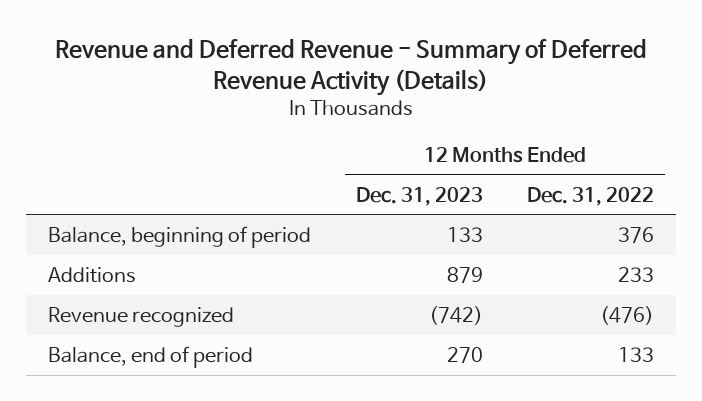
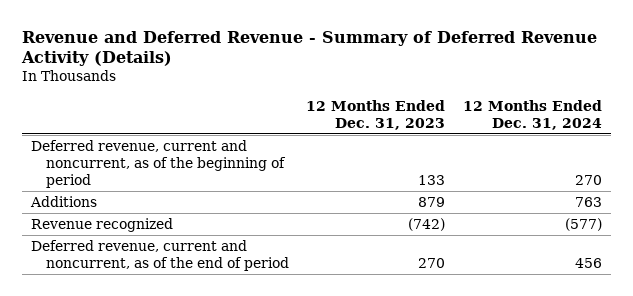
- | 12 Months Ended Dec. 31, 2023 | 12 Months Ended Dec. 31, 2022
+ | 12 Months Ended Dec. 31, 2023 | 12 Months Ended Dec. 31, 2024
- Balance, beginning of period | 133 | 376
+ Deferred revenue, current and noncurrent, as of the beginning of period | 133 | 270
- Balance, end of period | 270 | 133
+ Deferred revenue, current and noncurrent, as of the end of period | 270 | 456

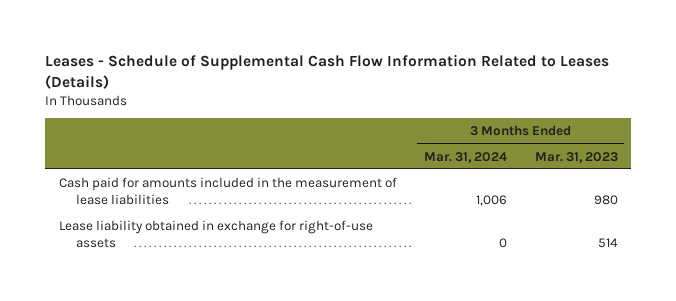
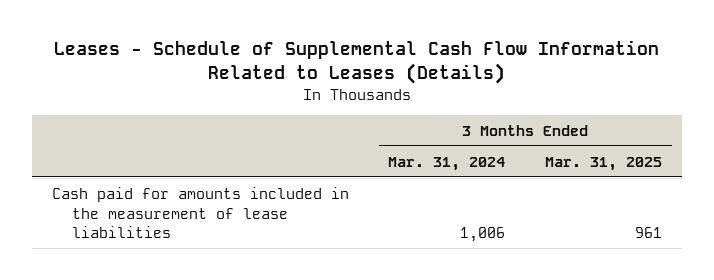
- | 3 Months Ended Mar. 31, 2024 | 3 Months Ended Mar. 31, 2023
+ | 3 Months Ended Mar. 31, 2024 | 3 Months Ended Mar. 31, 2025
- Lease liability obtained in exchange for right-of-use assets | 0 | 514

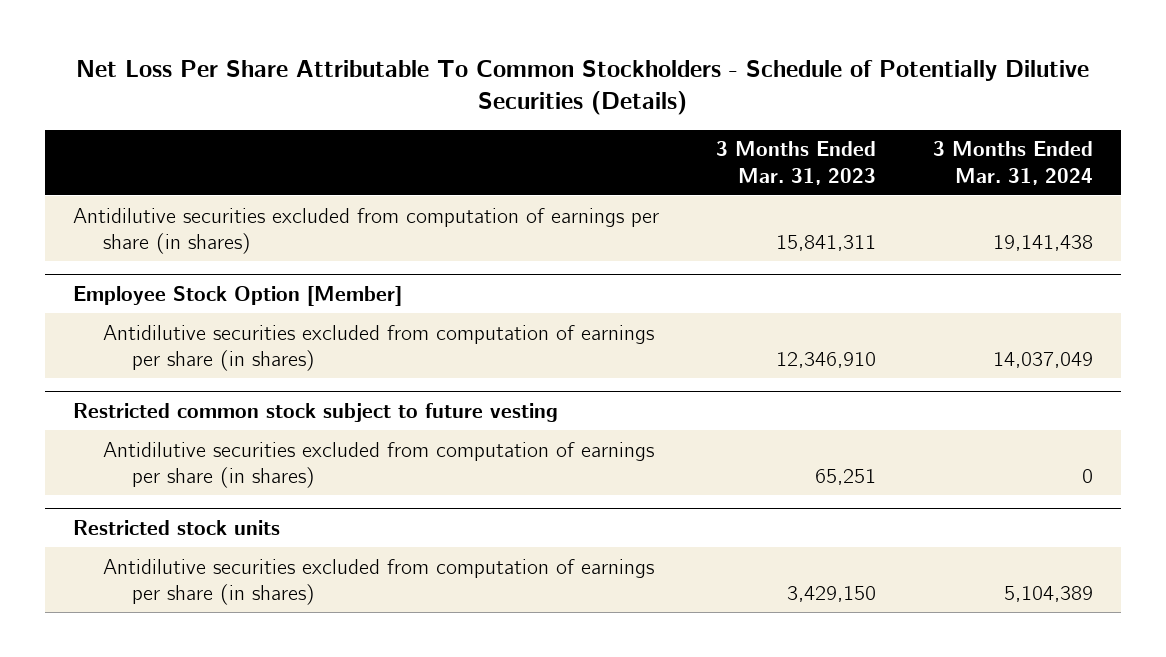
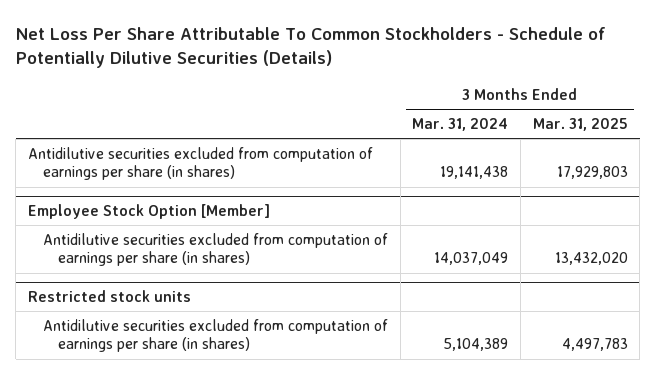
- | 3 Months Ended Mar. 31, 2023 | 3 Months Ended Mar. 31, 2024
+ | 3 Months Ended Mar. 31, 2024 | 3 Months Ended Mar. 31, 2025
- Restricted common stock subject to future vesting
- Antidilutive securities excluded from computation of earnings per share (in shares) | 65,251 | 0

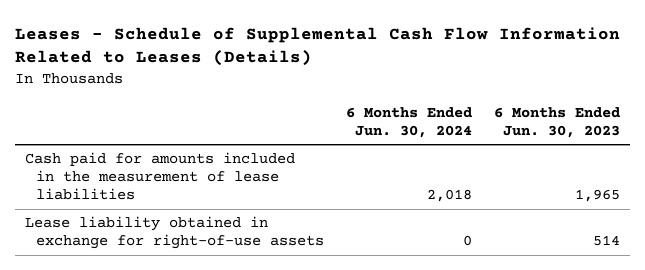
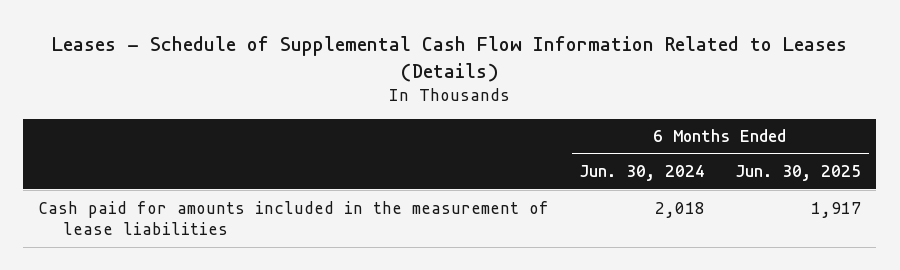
- | 6 Months Ended Jun. 30, 2024 | 6 Months Ended Jun. 30, 2023
+ | 6 Months Ended Jun. 30, 2024 | 6 Months Ended Jun. 30, 2025
- Lease liability obtained in exchange for right-of-use assets | 0 | 514

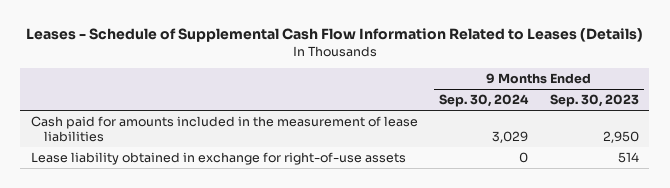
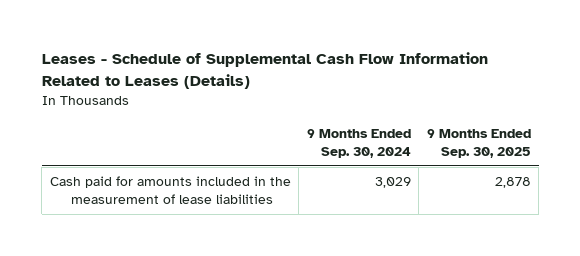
- | 9 Months Ended Sep. 30, 2024 | 9 Months Ended Sep. 30, 2023
+ | 9 Months Ended Sep. 30, 2024 | 9 Months Ended Sep. 30, 2025
- Lease liability obtained in exchange for right-of-use assets | 0 | 514

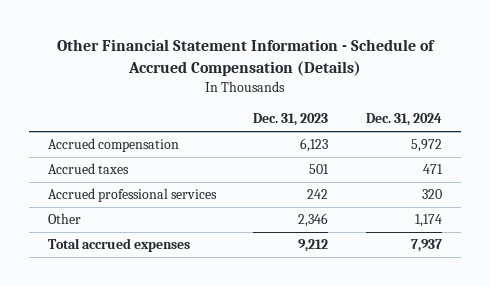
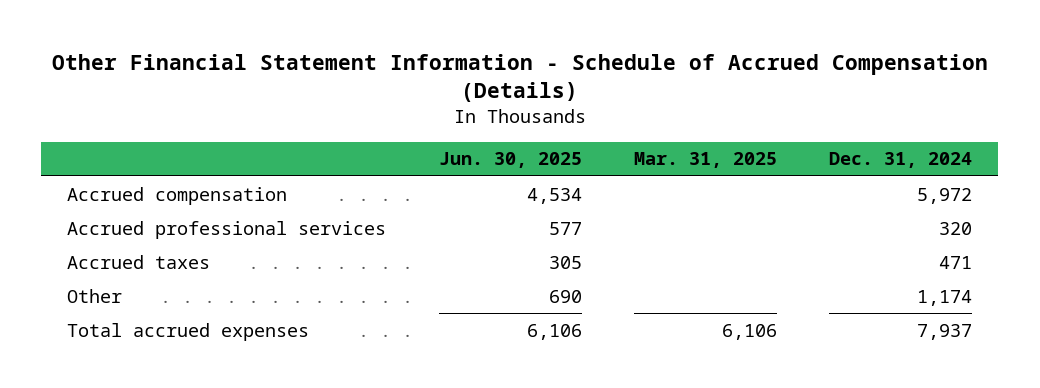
- | Dec. 31, 2023 | Dec. 31, 2024
+ | Jun. 30, 2025 | Mar. 31, 2025 | Dec. 31, 2024
moved down: Accrued taxes | 305 | | 471

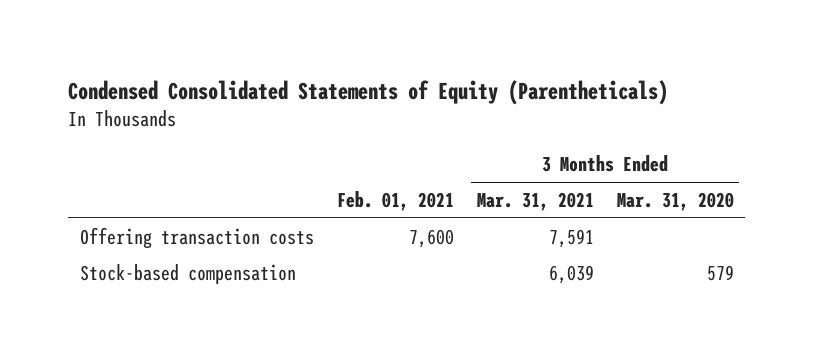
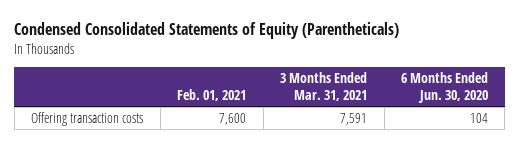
- | Feb. 01, 2021 | 3 Months Ended Mar. 31, 2021 | 3 Months Ended Mar. 31, 2020
+ | Feb. 01, 2021 | 3 Months Ended Mar. 31, 2021 | 6 Months Ended Jun. 30, 2020
- Stock-based compensation | | 6,039 | 579

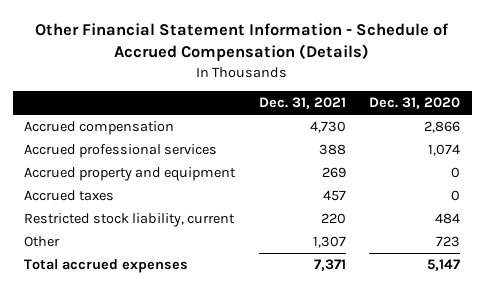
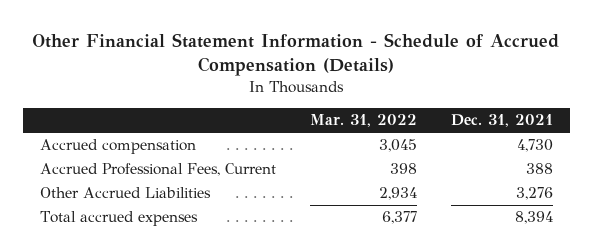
- | Dec. 31, 2021 | Dec. 31, 2020
+ | Mar. 31, 2022 | Dec. 31, 2021
- Accrued professional services | 388 | 1,074
- Accrued property and equipment | 269 | 0
- Accrued taxes | 457 | 0
- Restricted stock liability, current | 220 | 484
- Other | 1,307 | 723
- Total accrued expenses | 7,371 | 5,147
+ Accrued Professional Fees, Current | 398 | 388
+ Other Accrued Liabilities | 2,934 | 3,276
+ Total accrued expenses | 6,377 | 8,394

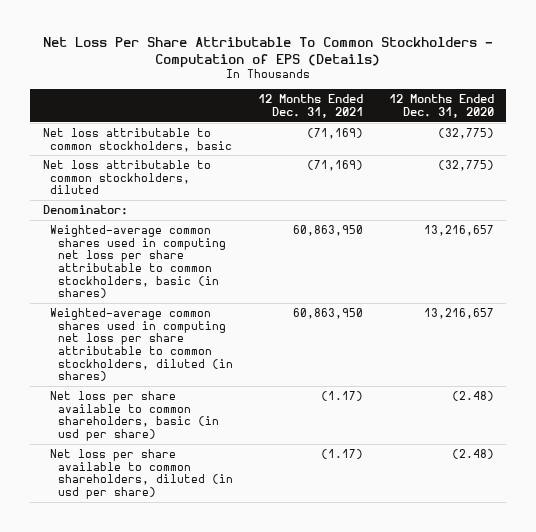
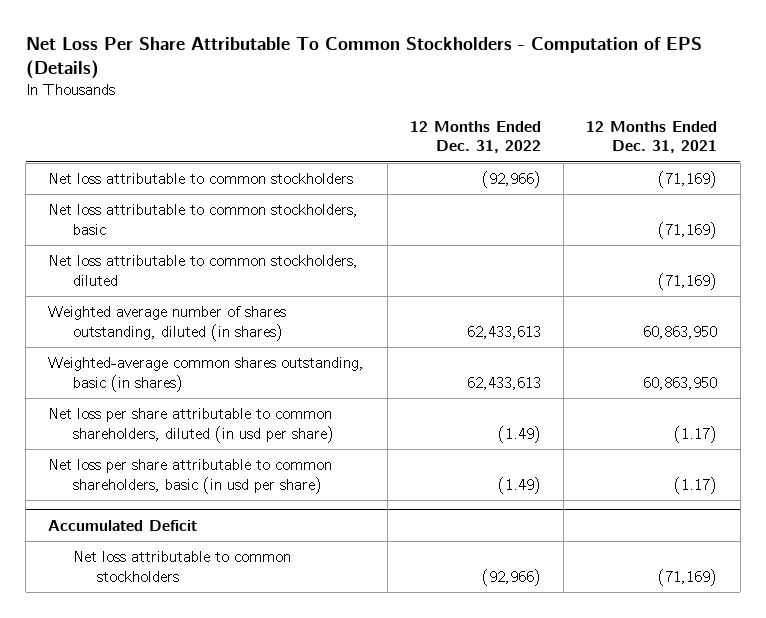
- | 12 Months Ended Dec. 31, 2021 | 12 Months Ended Dec. 31, 2020
+ | 12 Months Ended Dec. 31, 2022 | 12 Months Ended Dec. 31, 2021
+ Net loss attributable to common stockholders | (92,966) | (71,169)
- Denominator:
- Weighted-average common shares used in computing net loss per share attributable to common stockholders, basic (in shares) | 60,863,950 | 13,216,657
- Weighted-average common shares used in computing net loss per share attributable to common stockholders, diluted (in shares) | 60,863,950 | 13,216,657
- Net loss per share available to common shareholders, basic (in usd per share) | (1.17) | (2.48)
- Net loss per share available to common shareholders, diluted (in usd per share) | (1.17) | (2.48)
+ Weighted average number of shares outstanding, diluted (in shares) | 62,433,613 | 60,863,950
+ Weighted-average common shares outstanding, basic (in shares) | 62,433,613 | 60,863,950
+ Net loss per share attributable to common shareholders, diluted (in usd per share) | (1.49) | (1.17)
+ Net loss per share attributable to common shareholders, basic (in usd per share) | (1.49) | (1.17)
+ Accumulated Deficit
+ Net loss attributable to common stockholders | (92,966) | (71,169)

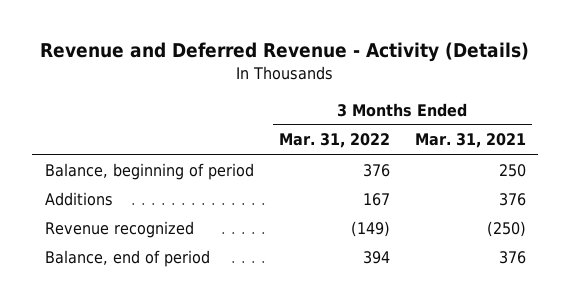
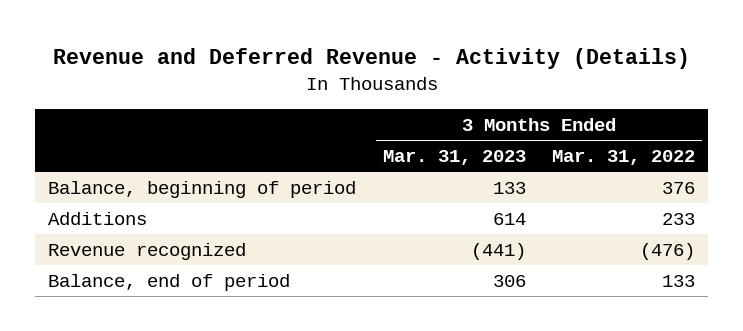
- | 3 Months Ended Mar. 31, 2022 | 3 Months Ended Mar. 31, 2021
+ | 3 Months Ended Mar. 31, 2023 | 3 Months Ended Mar. 31, 2022
- Additions | 167 | 376
- Revenue recognized | (149) | (250)
- Balance, end of period | 394 | 376
+ Additions | 614 | 233
+ Revenue recognized | (441) | (476)
+ Balance, end of period | 306 | 133

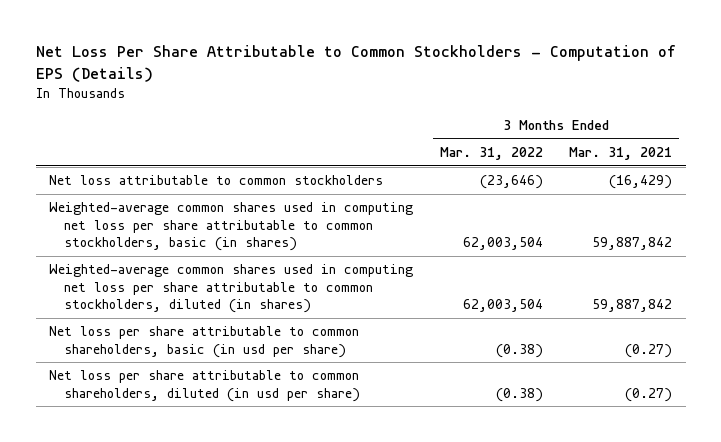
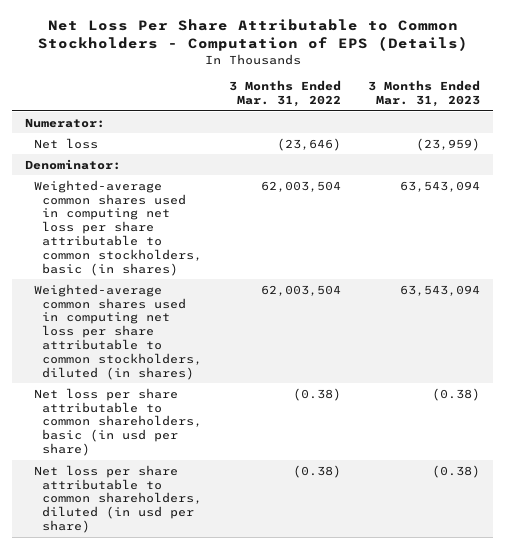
- | 3 Months Ended Mar. 31, 2022 | 3 Months Ended Mar. 31, 2021
+ | 3 Months Ended Mar. 31, 2022 | 3 Months Ended Mar. 31, 2023
- Net loss attributable to common stockholders | (23,646) | (16,429)
+ Numerator:
+ Net loss | (23,646) | (23,959)
+ Denominator:

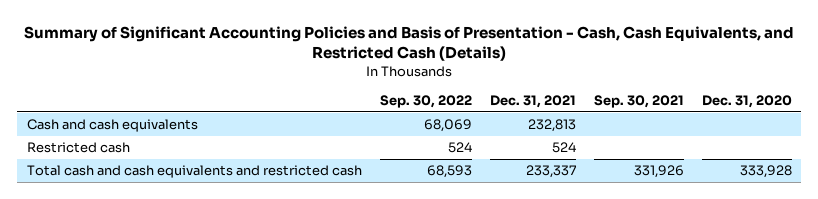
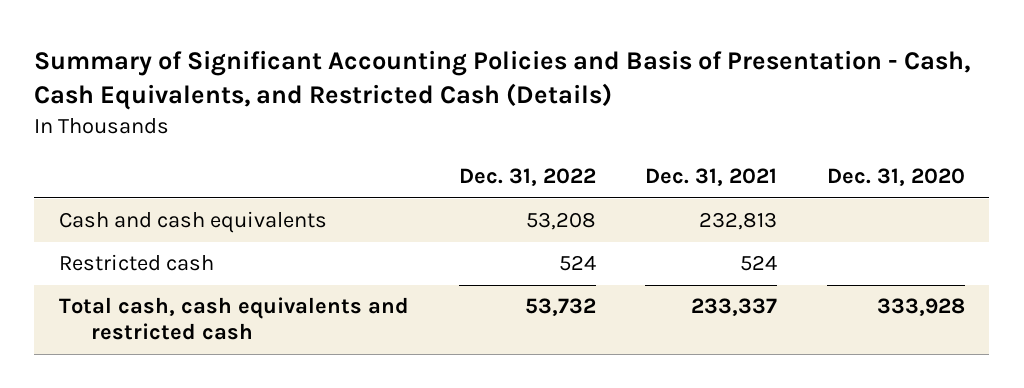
- | Sep. 30, 2022 | Dec. 31, 2021 | Sep. 30, 2021 | Dec. 31, 2020
+ | Dec. 31, 2022 | Dec. 31, 2021 | Dec. 31, 2020
- Total cash and cash equivalents and restricted cash | 68,593 | 233,337 | 331,926 | 333,928
+ Total cash, cash equivalents and restricted cash | 53,732 | 233,337 | 333,928

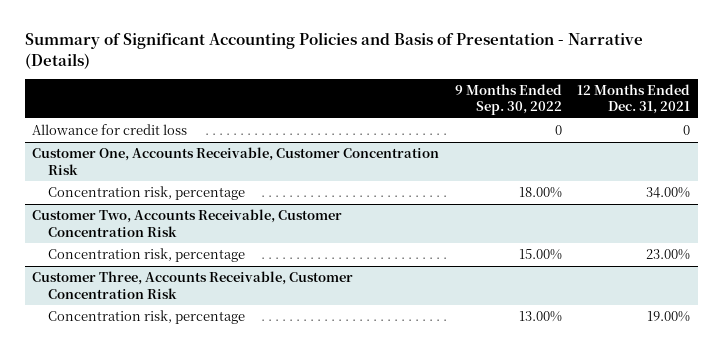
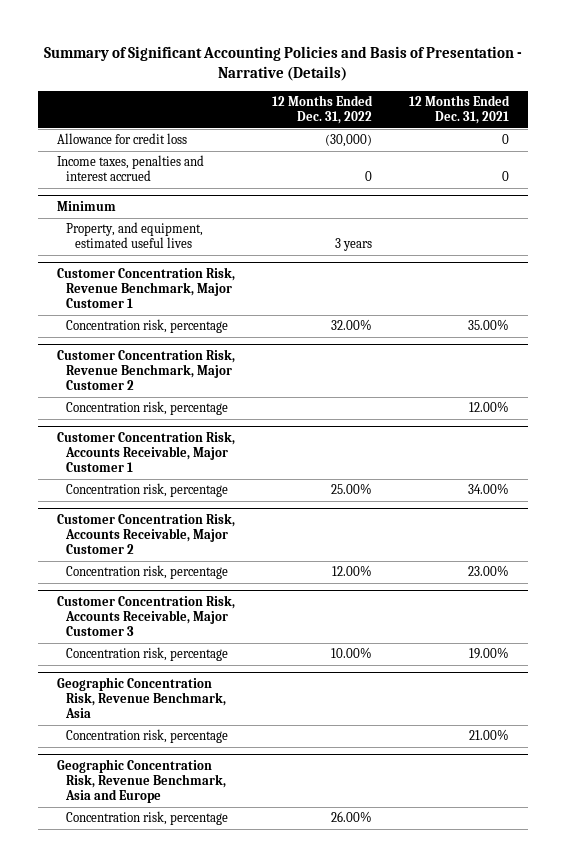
- | 9 Months Ended Sep. 30, 2022 | 12 Months Ended Dec. 31, 2021
+ | 12 Months Ended Dec. 31, 2022 | 12 Months Ended Dec. 31, 2021
- Customer One, Accounts Receivable, Customer Concentration Risk
+ Income taxes, penalties and interest accrued | 0 | 0
+ Minimum
+ Property, and equipment, estimated useful lives | 3 years |
+ Customer Concentration Risk, Revenue Benchmark, Major Customer 1
+ Concentration risk, percentage | 32.00% | 35.00%
+ Customer Concentration Risk, Revenue Benchmark, Major Customer 2
+ Concentration risk, percentage | | 12.00%
+ Customer Concentration Risk, Accounts Receivable, Major Customer 1
- Customer Two, Accounts Receivable, Customer Concentration Risk
+ Customer Concentration Risk, Accounts Receivable, Major Customer 2
- Customer Three, Accounts Receivable, Customer Concentration Risk
+ Customer Concentration Risk, Accounts Receivable, Major Customer 3
+ Geographic Concentration Risk, Revenue Benchmark, Asia
+ Concentration risk, percentage | | 21.00%
+ Geographic Concentration Risk, Revenue Benchmark, Asia and Europe
+ Concentration risk, percentage | 26.00% |

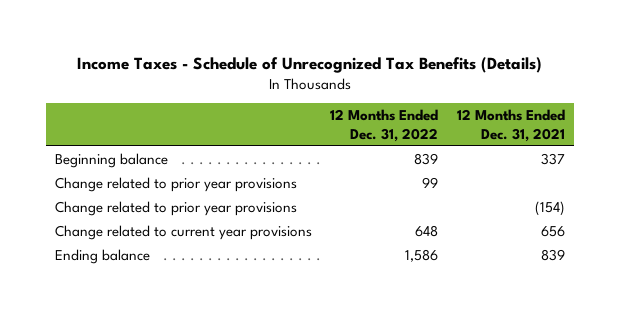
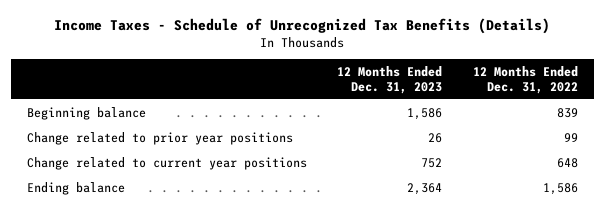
- | 12 Months Ended Dec. 31, 2022 | 12 Months Ended Dec. 31, 2021
+ | 12 Months Ended Dec. 31, 2023 | 12 Months Ended Dec. 31, 2022
- Change related to prior year provisions | 99 |
- Change related to prior year provisions | | (154)
- Change related to current year provisions | 648 | 656
+ Change related to prior year positions | 26 | 99
+ Change related to current year positions | 752 | 648

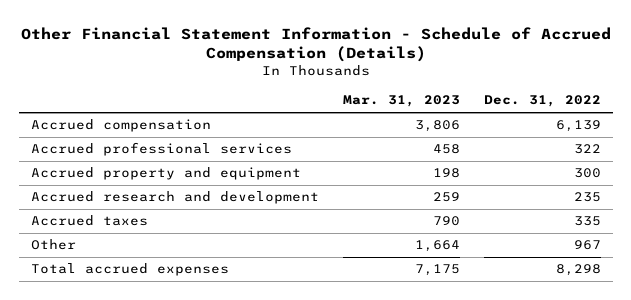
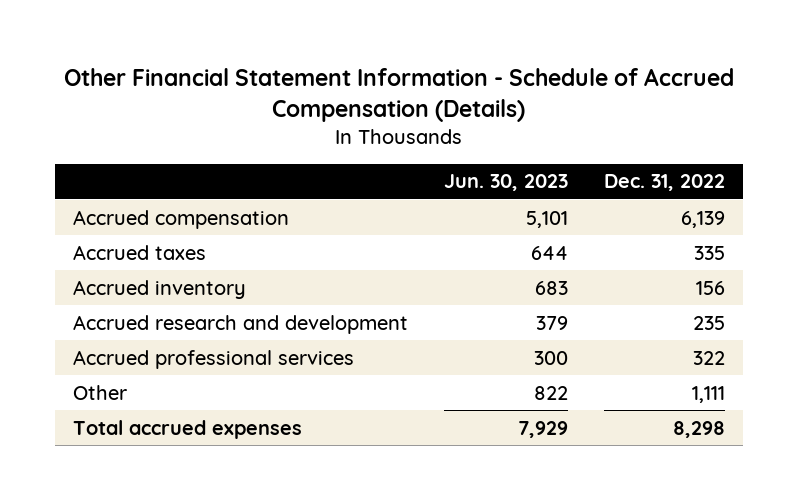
- | Mar. 31, 2023 | Dec. 31, 2022
+ | Jun. 30, 2023 | Dec. 31, 2022
- Accrued property and equipment | 198 | 300
- Other | 1,664 | 967
+ Accrued inventory | 683 | 156
moved down: Accrued research and development | 379 | 235
moved down: Accrued professional services | 300 | 322
+ Other | 822 | 1,111

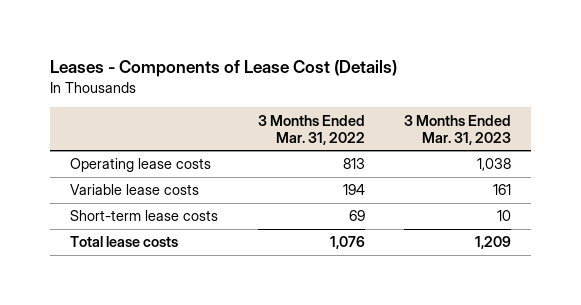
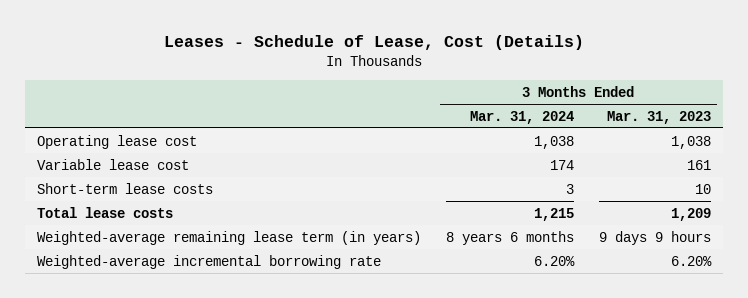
- Leases - Components of Lease Cost (Details)
+ Leases - Schedule of Lease, Cost (Details)
- | 3 Months Ended Mar. 31, 2022 | 3 Months Ended Mar. 31, 2023
+ | 3 Months Ended Mar. 31, 2024 | 3 Months Ended Mar. 31, 2023
- Operating lease costs | 813 | 1,038
- Variable lease costs | 194 | 161
+ Operating lease cost | 1,038 | 1,038
+ Variable lease cost | 174 | 161
+ Weighted-average remaining lease term (in years) | 8 years 6 months | 9 days 9 hours
+ Weighted-average incremental borrowing rate | 6.20% | 6.20%

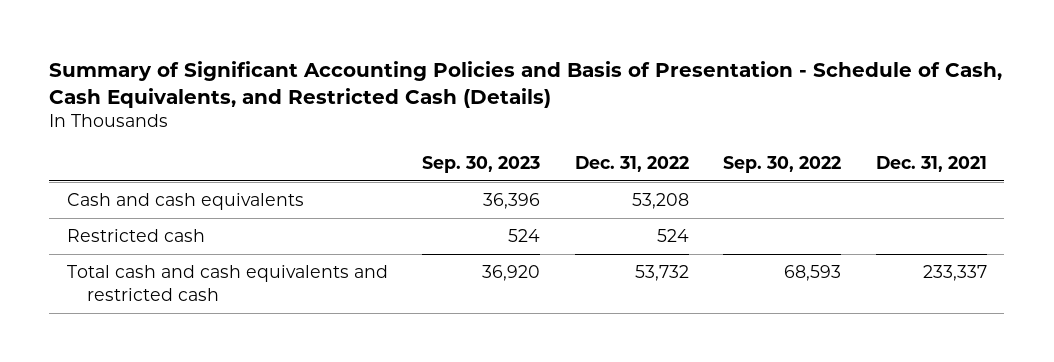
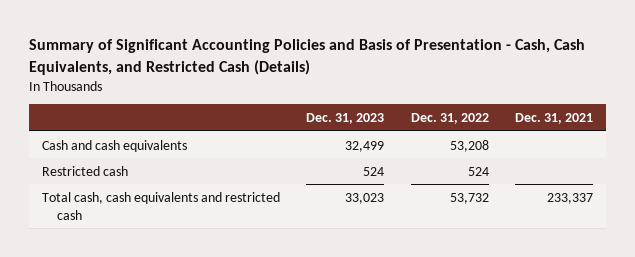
- Summary of Significant Accounting Policies and Basis of Presentation - Schedule of Cash, Cash Equivalents, and Restricted Cash (Details)
+ Summary of Significant Accounting Policies and Basis of Presentation - Cash, Cash Equivalents, and Restricted Cash (Details)
- | Sep. 30, 2023 | Dec. 31, 2022 | Sep. 30, 2022 | Dec. 31, 2021
+ | Dec. 31, 2023 | Dec. 31, 2022 | Dec. 31, 2021
- Total cash and cash equivalents and restricted cash | 36,920 | 53,732 | 68,593 | 233,337
+ Total cash, cash equivalents and restricted cash | 33,023 | 53,732 | 233,337

